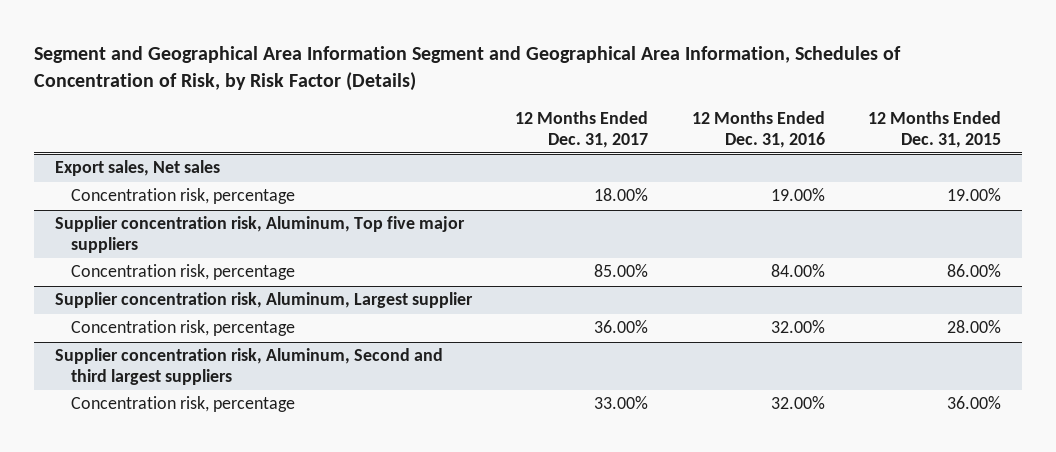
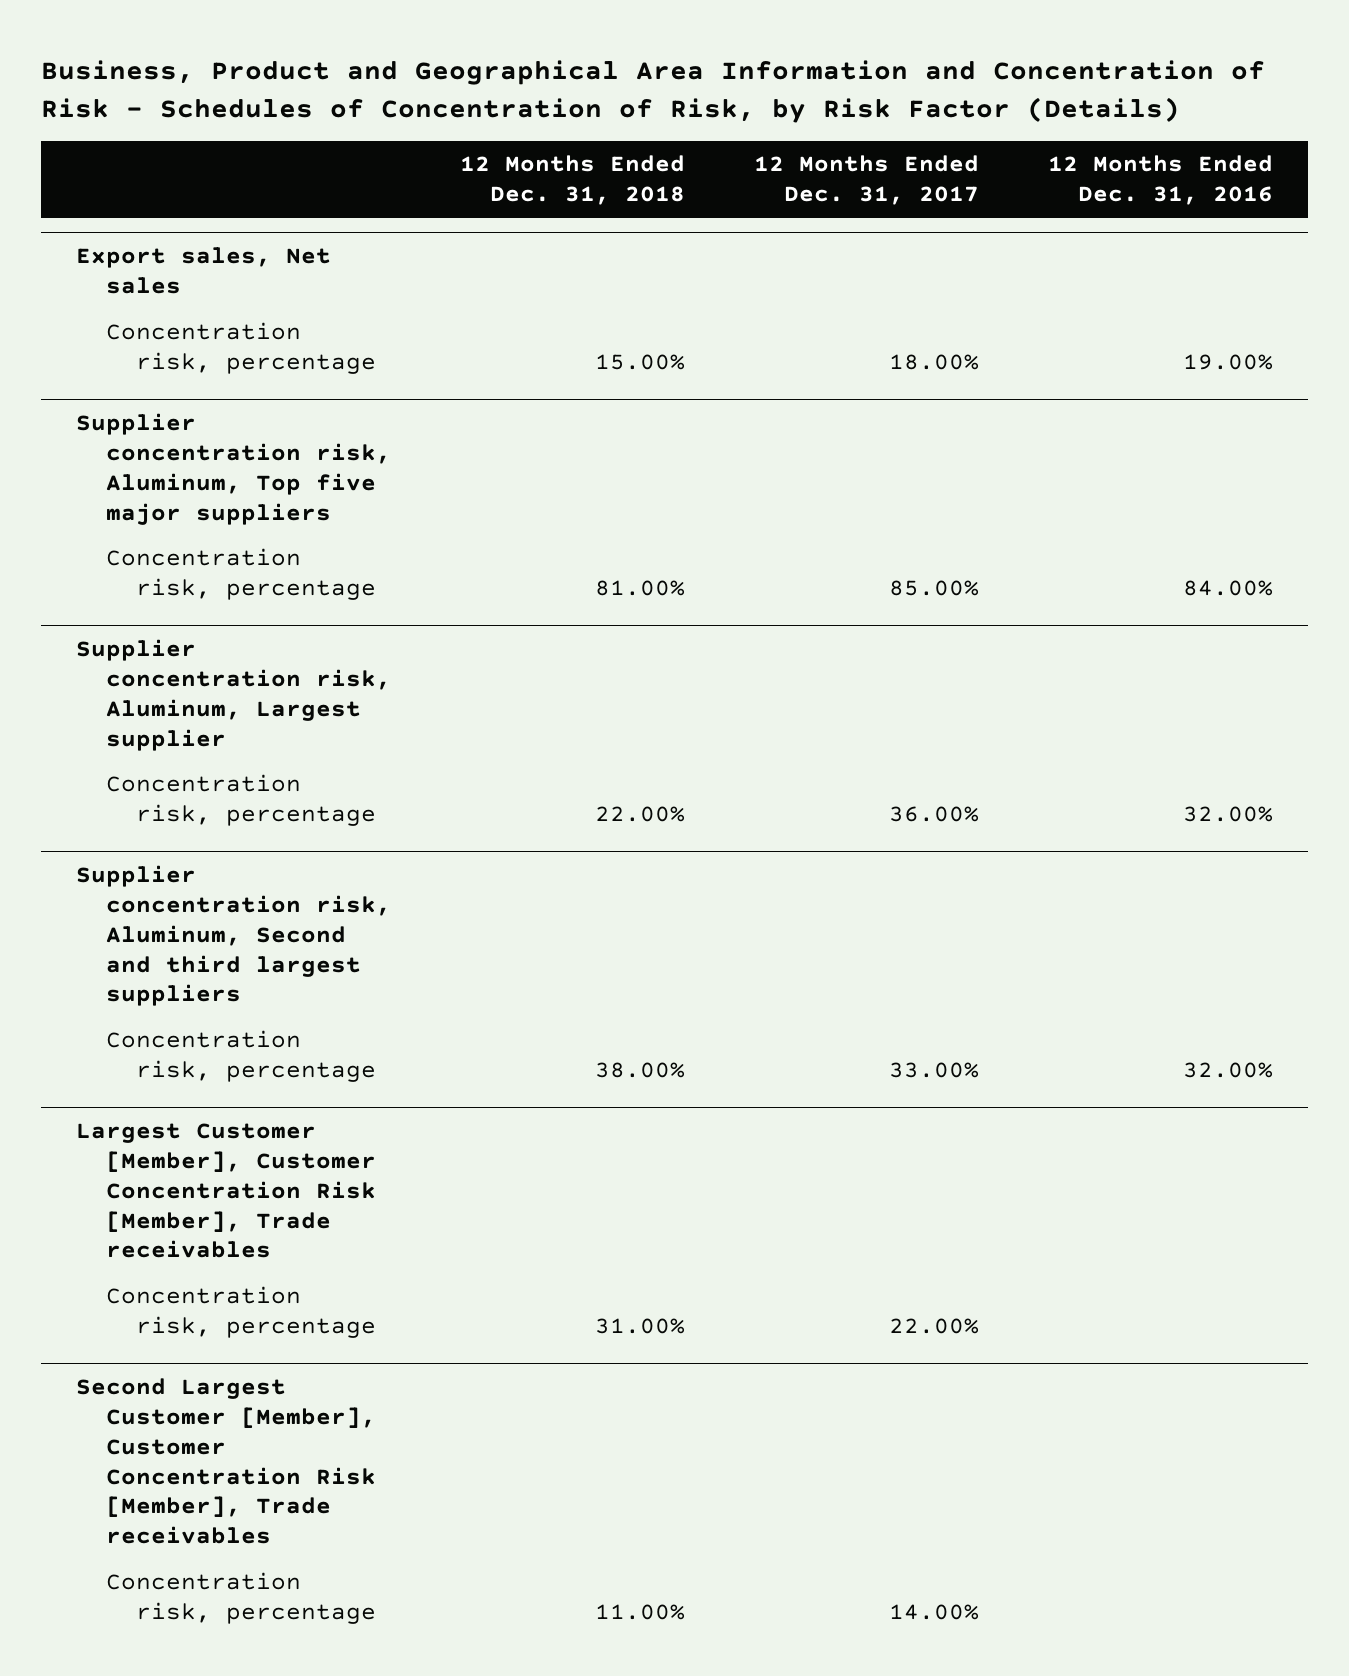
- Segment and Geographical Area Information Segment and Geographical Area Information, Schedules of Concentration of Risk, by Risk Factor (Details)
+ Business, Product and Geographical Area Information and Concentration of Risk - Schedules of Concentration of Risk, by Risk Factor (Details)
- | 12 Months Ended Dec. 31, 2017 | 12 Months Ended Dec. 31, 2016 | 12 Months Ended Dec. 31, 2015
+ | 12 Months Ended Dec. 31, 2018 | 12 Months Ended Dec. 31, 2017 | 12 Months Ended Dec. 31, 2016
+ Largest Customer [Member], Customer Concentration Risk [Member], Trade receivables
+ Concentration risk, percentage | 31.00% | 22.00% |
+ Second Largest Customer [Member], Customer Concentration Risk [Member], Trade receivables
+ Concentration risk, percentage | 11.00% | 14.00% |

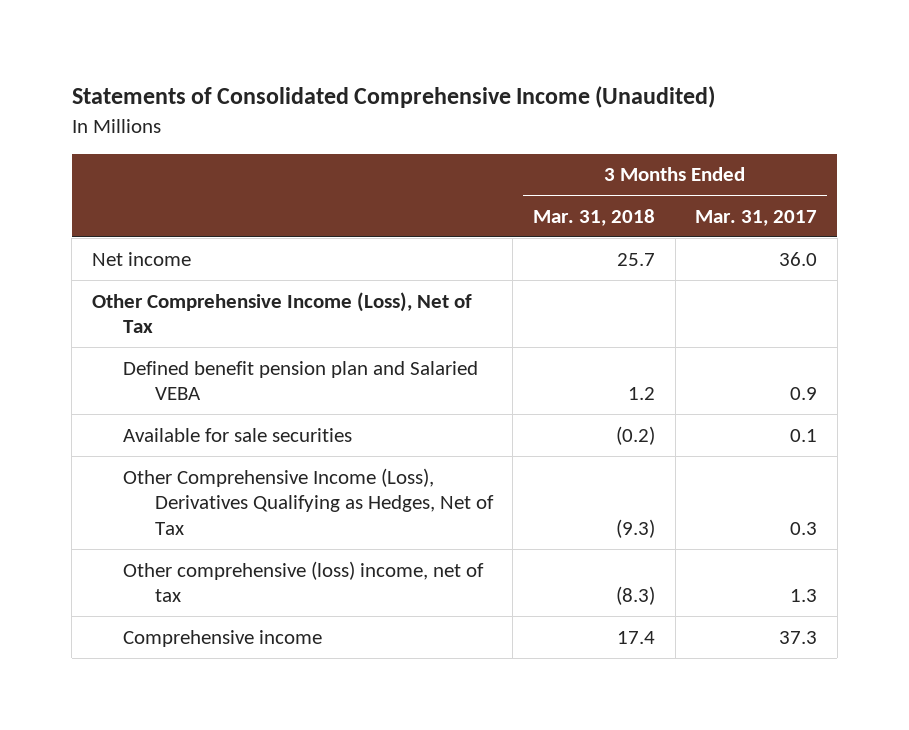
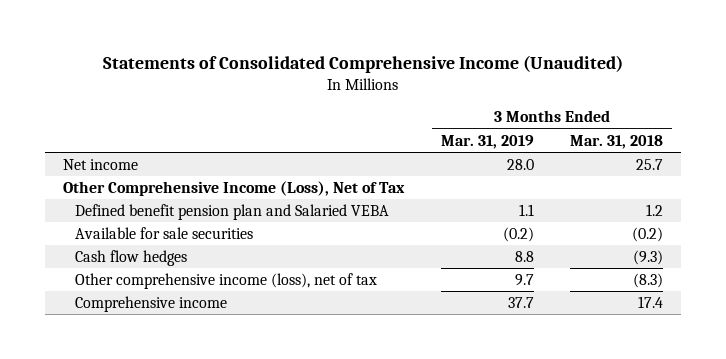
- | 3 Months Ended Mar. 31, 2018 | 3 Months Ended Mar. 31, 2017
+ | 3 Months Ended Mar. 31, 2019 | 3 Months Ended Mar. 31, 2018
- Other Comprehensive Income (Loss), Derivatives Qualifying as Hedges, Net of Tax | (9.3) | 0.3
- Other comprehensive (loss) income, net of tax | (8.3) | 1.3
+ Cash flow hedges | 8.8 | (9.3)
+ Other comprehensive income (loss), net of tax | 9.7 | (8.3)

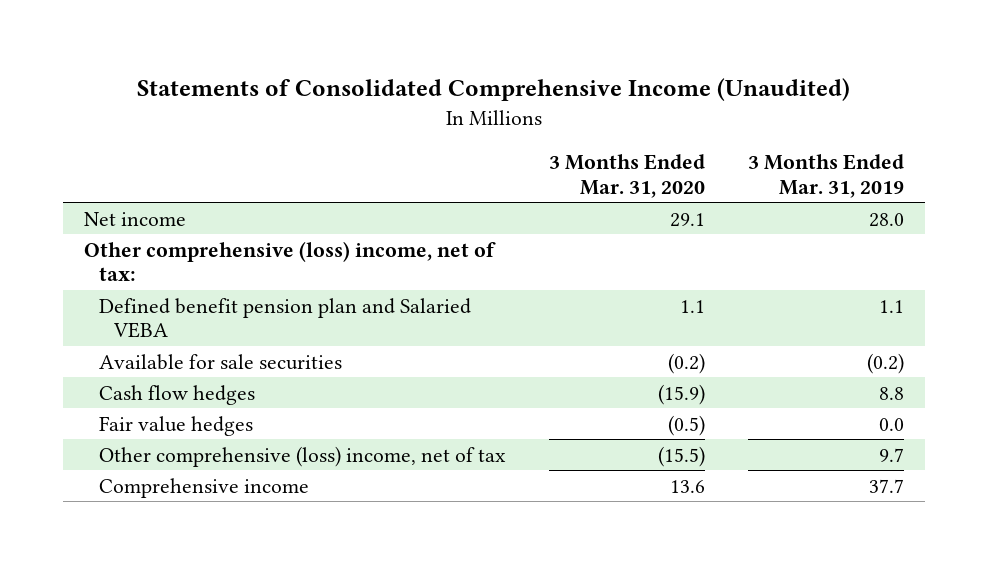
- | 3 Months Ended Mar. 31, 2019 | 3 Months Ended Mar. 31, 2018
+ | 3 Months Ended Mar. 31, 2020 | 3 Months Ended Mar. 31, 2019
- Other Comprehensive Income (Loss), Net of Tax
+ Other comprehensive (loss) income, net of tax:
- Other comprehensive income (loss), net of tax | 9.7 | (8.3)
+ Fair value hedges | (0.5) | 0.0
+ Other comprehensive (loss) income, net of tax | (15.5) | 9.7

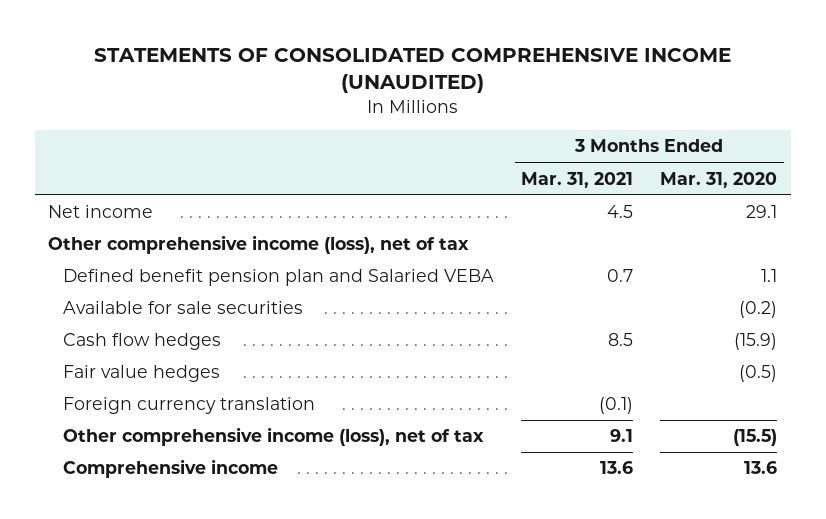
- Statements of Consolidated Comprehensive Income (Unaudited)
+ STATEMENTS OF CONSOLIDATED COMPREHENSIVE INCOME (UNAUDITED)
- | 3 Months Ended Mar. 31, 2020 | 3 Months Ended Mar. 31, 2019
+ | 3 Months Ended Mar. 31, 2021 | 3 Months Ended Mar. 31, 2020
- Other comprehensive (loss) income, net of tax:
+ Other comprehensive income (loss), net of tax
- Other comprehensive (loss) income, net of tax | (15.5) | 9.7
+ Foreign currency translation | (0.1) |
+ Other comprehensive income (loss), net of tax | 9.1 | (15.5)

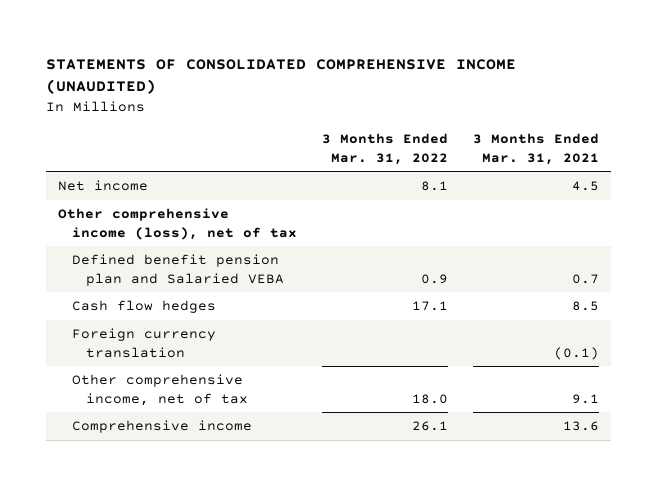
- | 3 Months Ended Mar. 31, 2021 | 3 Months Ended Mar. 31, 2020
+ | 3 Months Ended Mar. 31, 2022 | 3 Months Ended Mar. 31, 2021
- Available for sale securities | | (0.2)
- Fair value hedges | | (0.5)
- Other comprehensive income (loss), net of tax | 9.1 | (15.5)
+ Other comprehensive income, net of tax | 18.0 | 9.1

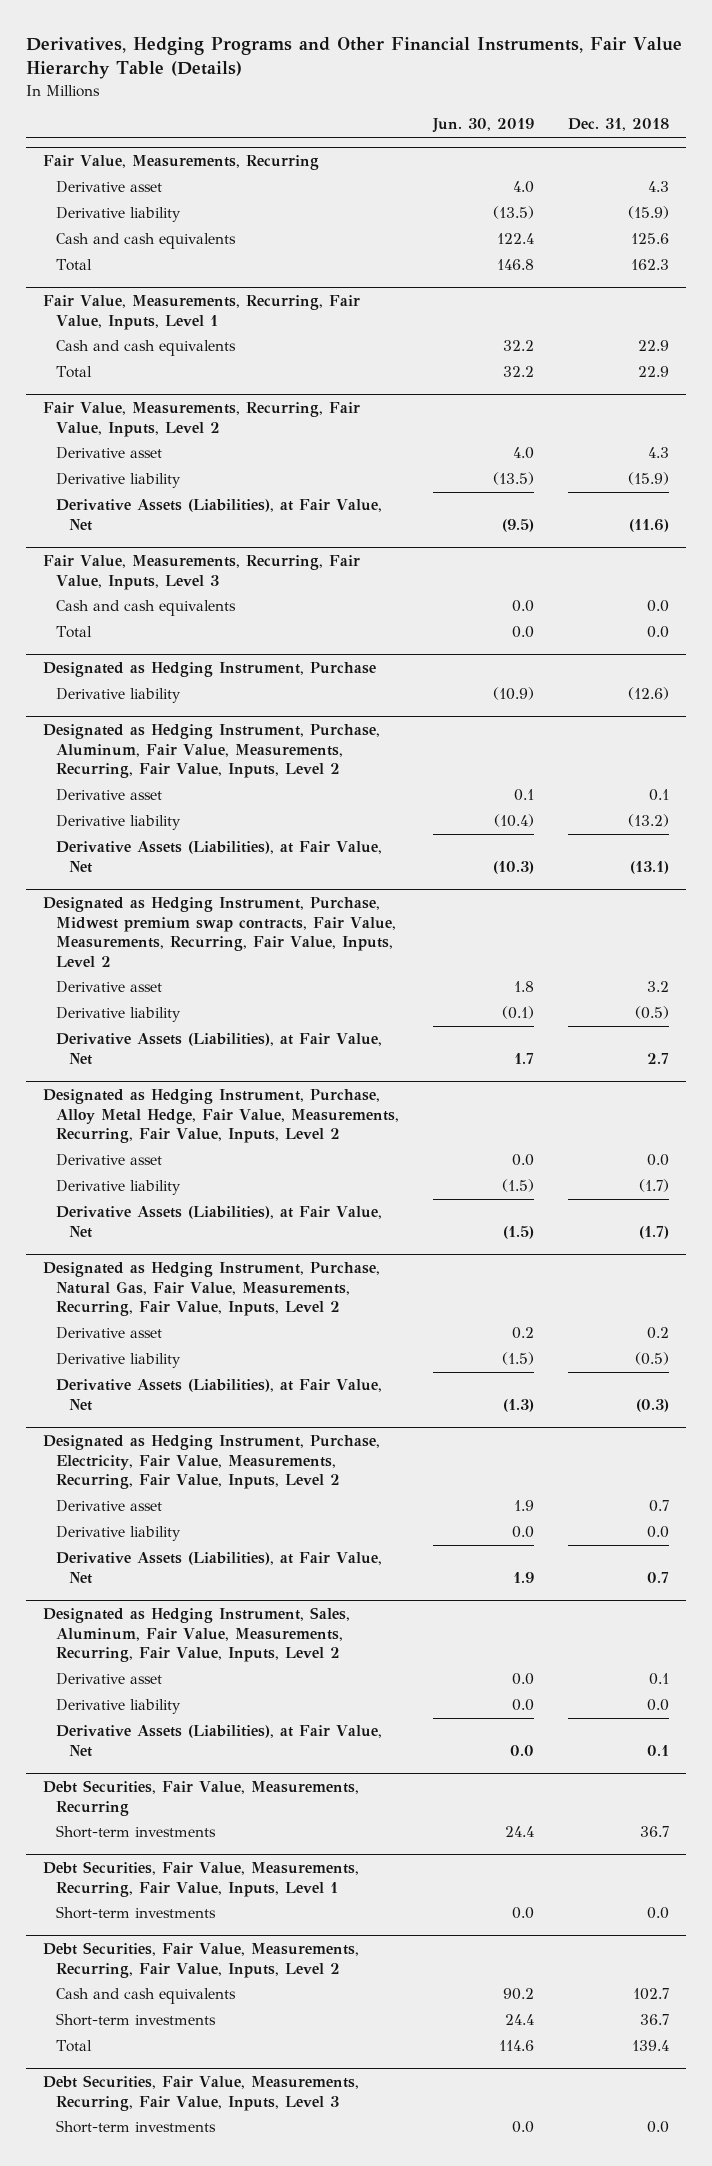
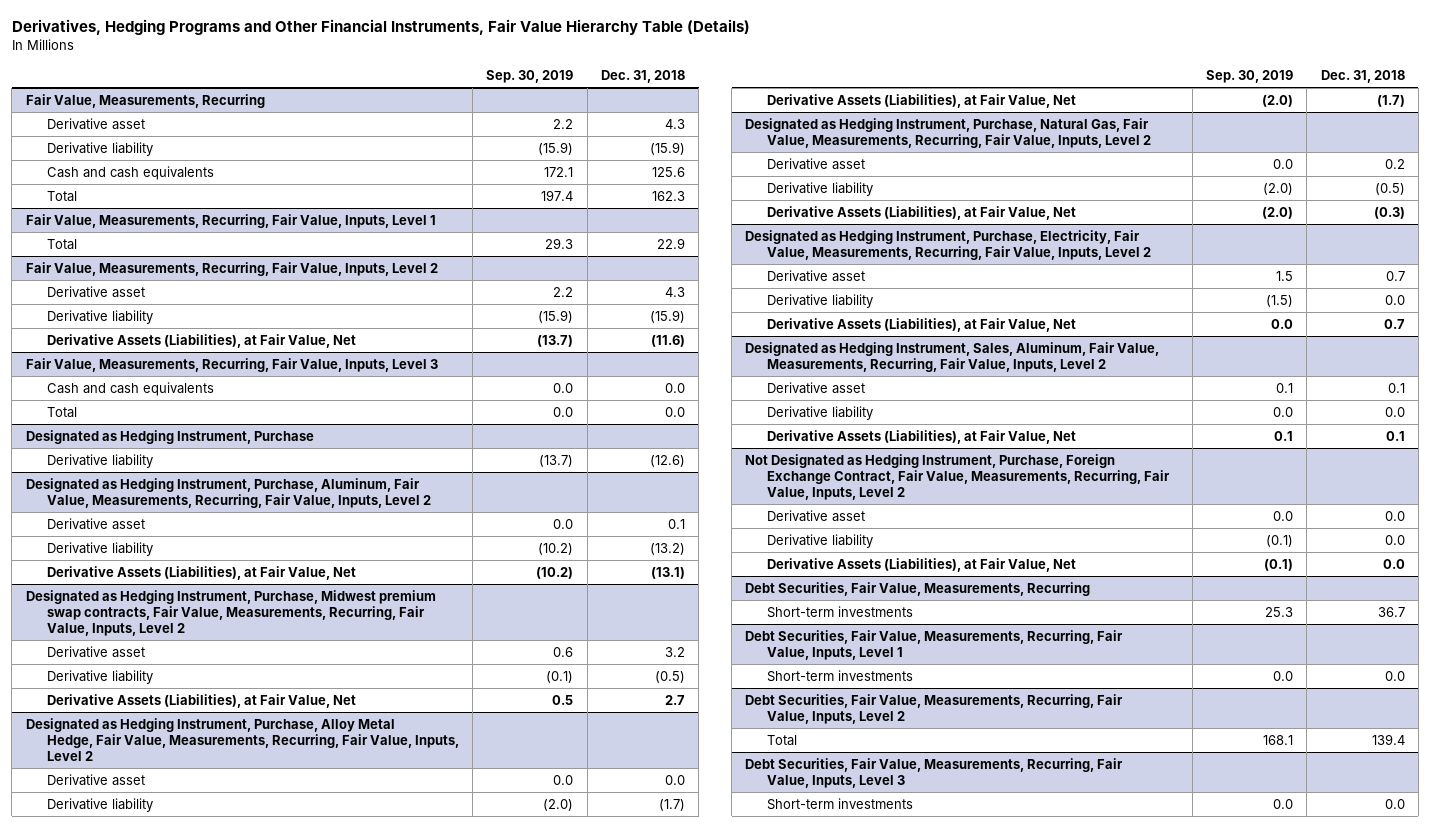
- | Jun. 30, 2019 | Dec. 31, 2018
+ | Sep. 30, 2019 | Dec. 31, 2018
@ Fair Value, Measurements, Recurring, Fair Value, Inputs, Level 1
- Cash and cash equivalents | 32.2 | 22.9
+ Not Designated as Hedging Instrument, Purchase, Foreign Exchange Contract, Fair Value, Measurements, Recurring, Fair Value, Inputs, Level 2
+ Derivative asset | 0.0 | 0.0
+ Derivative liability | (0.1) | 0.0
+ Derivative Assets (Liabilities), at Fair Value, Net | (0.1) | 0.0
@ Debt Securities, Fair Value, Measurements, Recurring, Fair Value, Inputs, Level 2
- Cash and cash equivalents | 90.2 | 102.7
- Short-term investments | 24.4 | 36.7

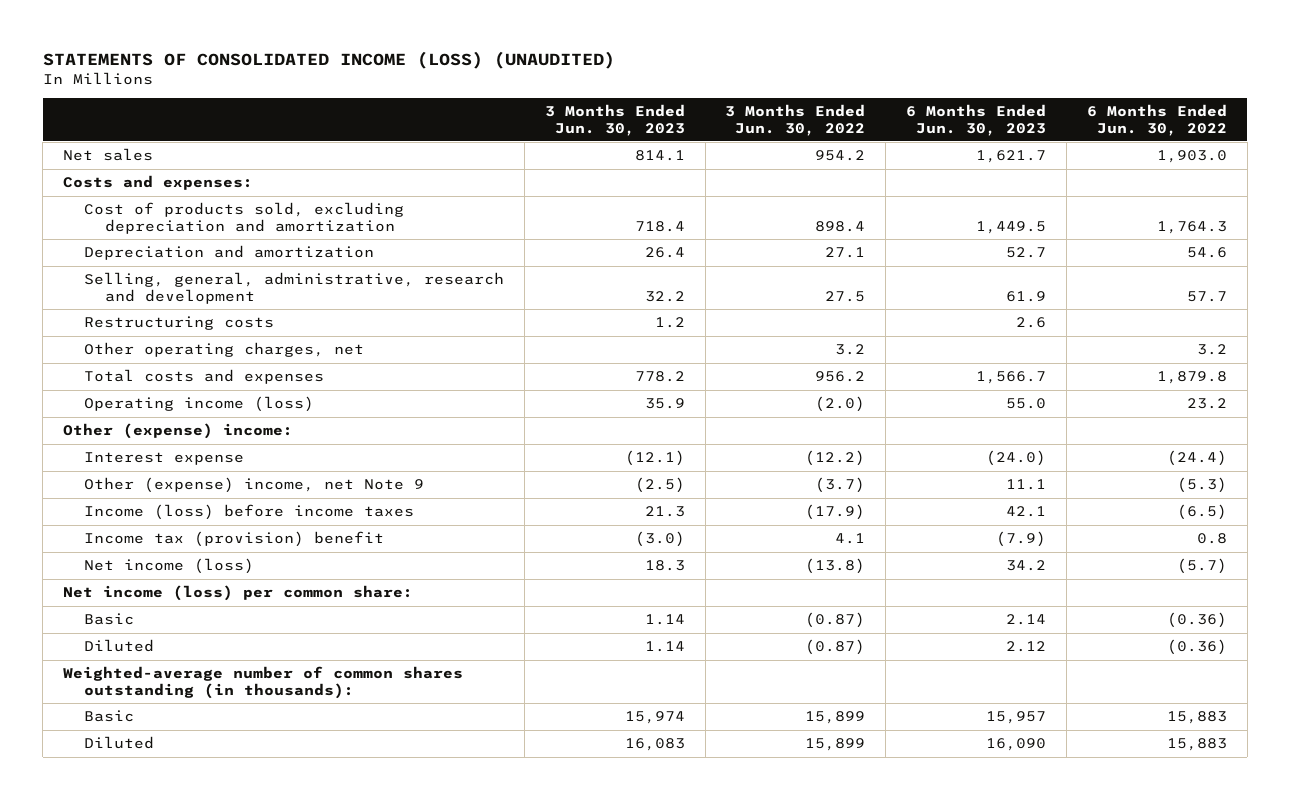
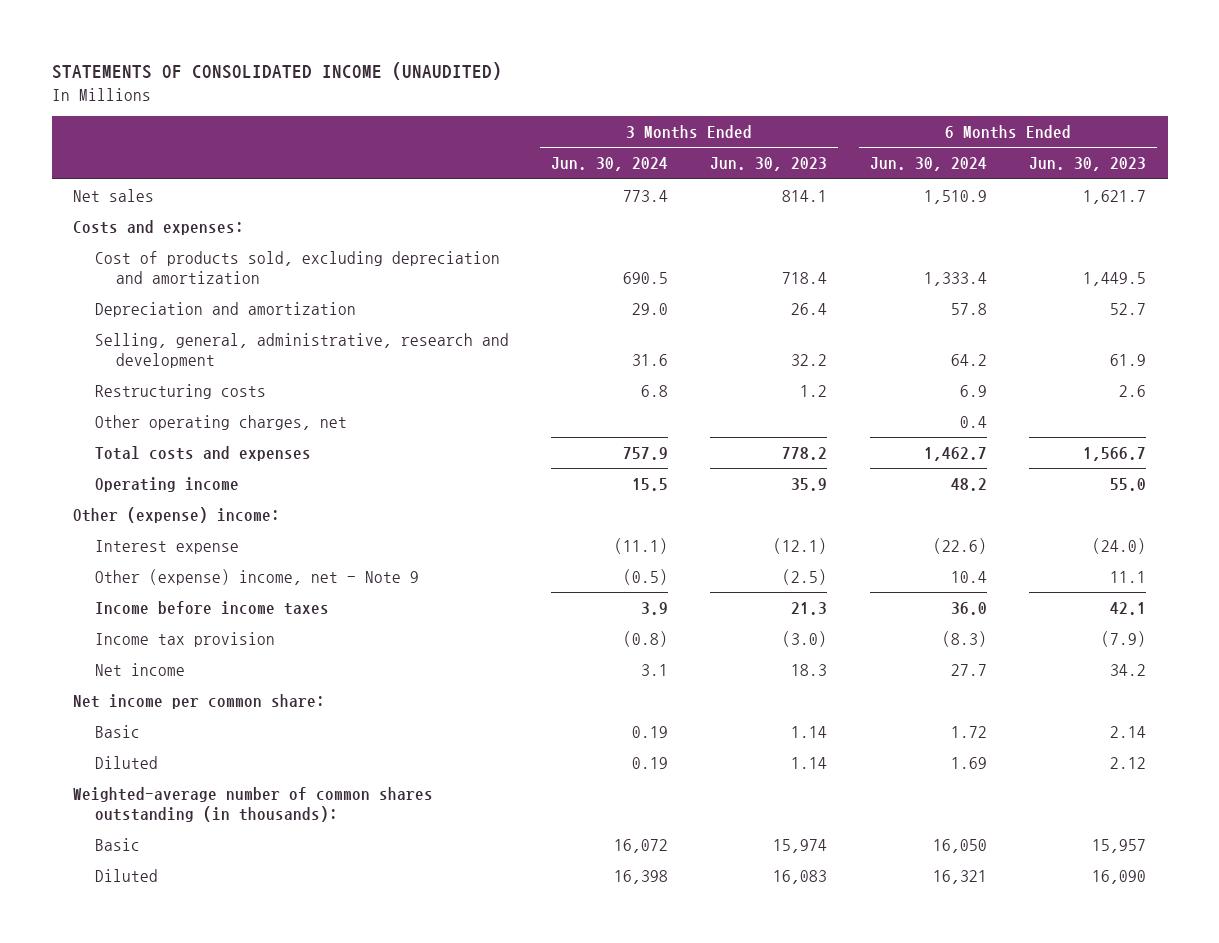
- STATEMENTS OF CONSOLIDATED INCOME (LOSS) (UNAUDITED)
+ STATEMENTS OF CONSOLIDATED INCOME (UNAUDITED)
- | 3 Months Ended Jun. 30, 2023 | 3 Months Ended Jun. 30, 2022 | 6 Months Ended Jun. 30, 2023 | 6 Months Ended Jun. 30, 2022
+ | 3 Months Ended Jun. 30, 2024 | 3 Months Ended Jun. 30, 2023 | 6 Months Ended Jun. 30, 2024 | 6 Months Ended Jun. 30, 2023
- Operating income (loss) | 35.9 | (2.0) | 55.0 | 23.2
+ Operating income | 15.5 | 35.9 | 48.2 | 55.0
- Other (expense) income, net Note 9 | (2.5) | (3.7) | 11.1 | (5.3)
- Income (loss) before income taxes | 21.3 | (17.9) | 42.1 | (6.5)
- Income tax (provision) benefit | (3.0) | 4.1 | (7.9) | 0.8
- Net income (loss) | 18.3 | (13.8) | 34.2 | (5.7)
- Net income (loss) per common share:
+ Other (expense) income, net - Note 9 | (0.5) | (2.5) | 10.4 | 11.1
+ Income before income taxes | 3.9 | 21.3 | 36.0 | 42.1
+ Income tax provision | (0.8) | (3.0) | (8.3) | (7.9)
+ Net income | 3.1 | 18.3 | 27.7 | 34.2
+ Net income per common share:

